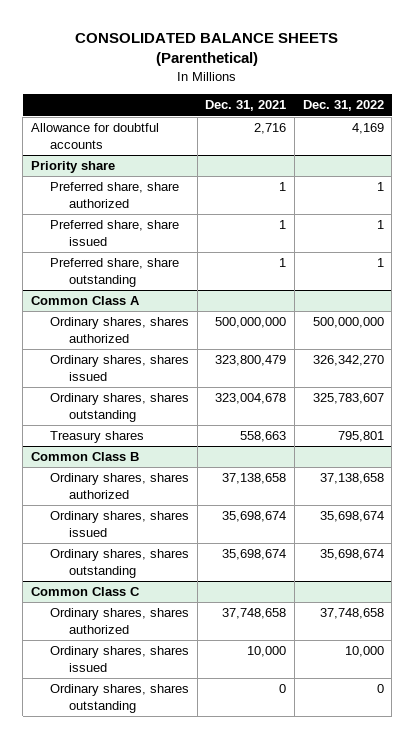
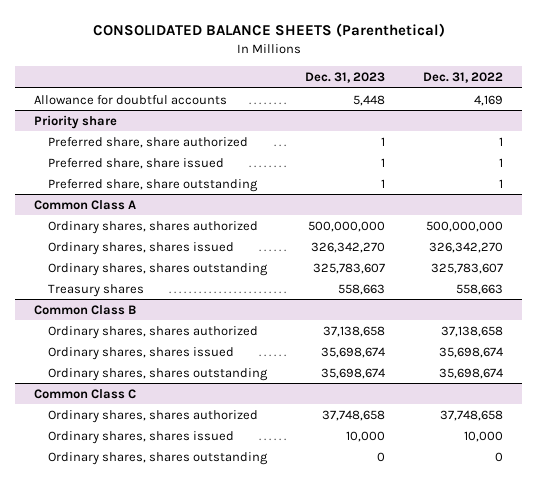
- | Dec. 31, 2021 | Dec. 31, 2022
+ | Dec. 31, 2023 | Dec. 31, 2022
@ Common Class A
- Treasury shares | 558,663 | 795,801
+ Treasury shares | 558,663 | 558,663

